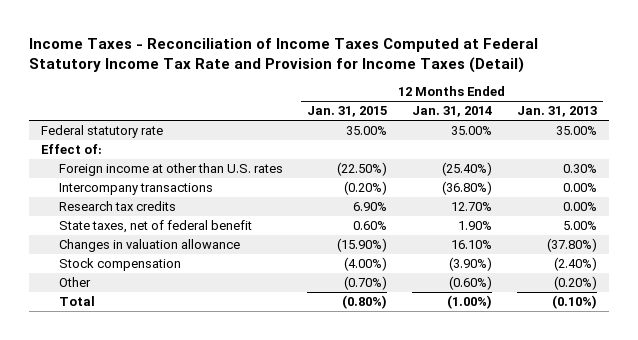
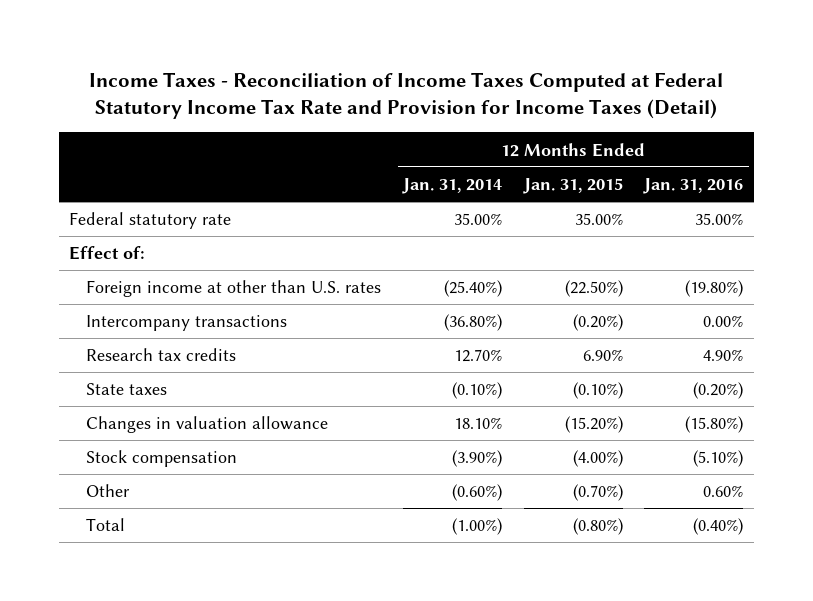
- | 12 Months Ended Jan. 31, 2015 | 12 Months Ended Jan. 31, 2014 | 12 Months Ended Jan. 31, 2013
+ | 12 Months Ended Jan. 31, 2014 | 12 Months Ended Jan. 31, 2015 | 12 Months Ended Jan. 31, 2016
- State taxes, net of federal benefit | 0.60% | 1.90% | 5.00%
- Changes in valuation allowance | (15.90%) | 16.10% | (37.80%)
+ State taxes | (0.10%) | (0.10%) | (0.20%)
+ Changes in valuation allowance | 18.10% | (15.20%) | (15.80%)

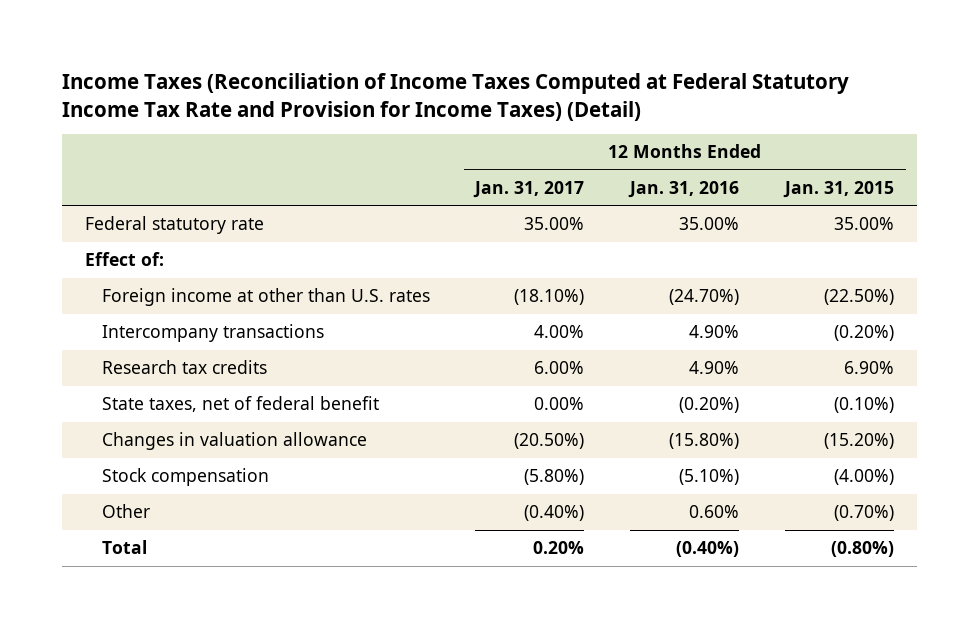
- Income Taxes - Reconciliation of Income Taxes Computed at Federal Statutory Income Tax Rate and Provision for Income Taxes (Detail)
+ Income Taxes (Reconciliation of Income Taxes Computed at Federal Statutory Income Tax Rate and Provision for Income Taxes) (Detail)
- | 12 Months Ended Jan. 31, 2014 | 12 Months Ended Jan. 31, 2015 | 12 Months Ended Jan. 31, 2016
+ | 12 Months Ended Jan. 31, 2017 | 12 Months Ended Jan. 31, 2016 | 12 Months Ended Jan. 31, 2015
- Foreign income at other than U.S. rates | (25.40%) | (22.50%) | (19.80%)
- Intercompany transactions | (36.80%) | (0.20%) | 0.00%
+ Foreign income at other than U.S. rates | (18.10%) | (24.70%) | (22.50%)
+ Intercompany transactions | 4.00% | 4.90% | (0.20%)
- State taxes | (0.10%) | (0.10%) | (0.20%)
+ State taxes, net of federal benefit | 0.00% | (0.20%) | (0.10%)

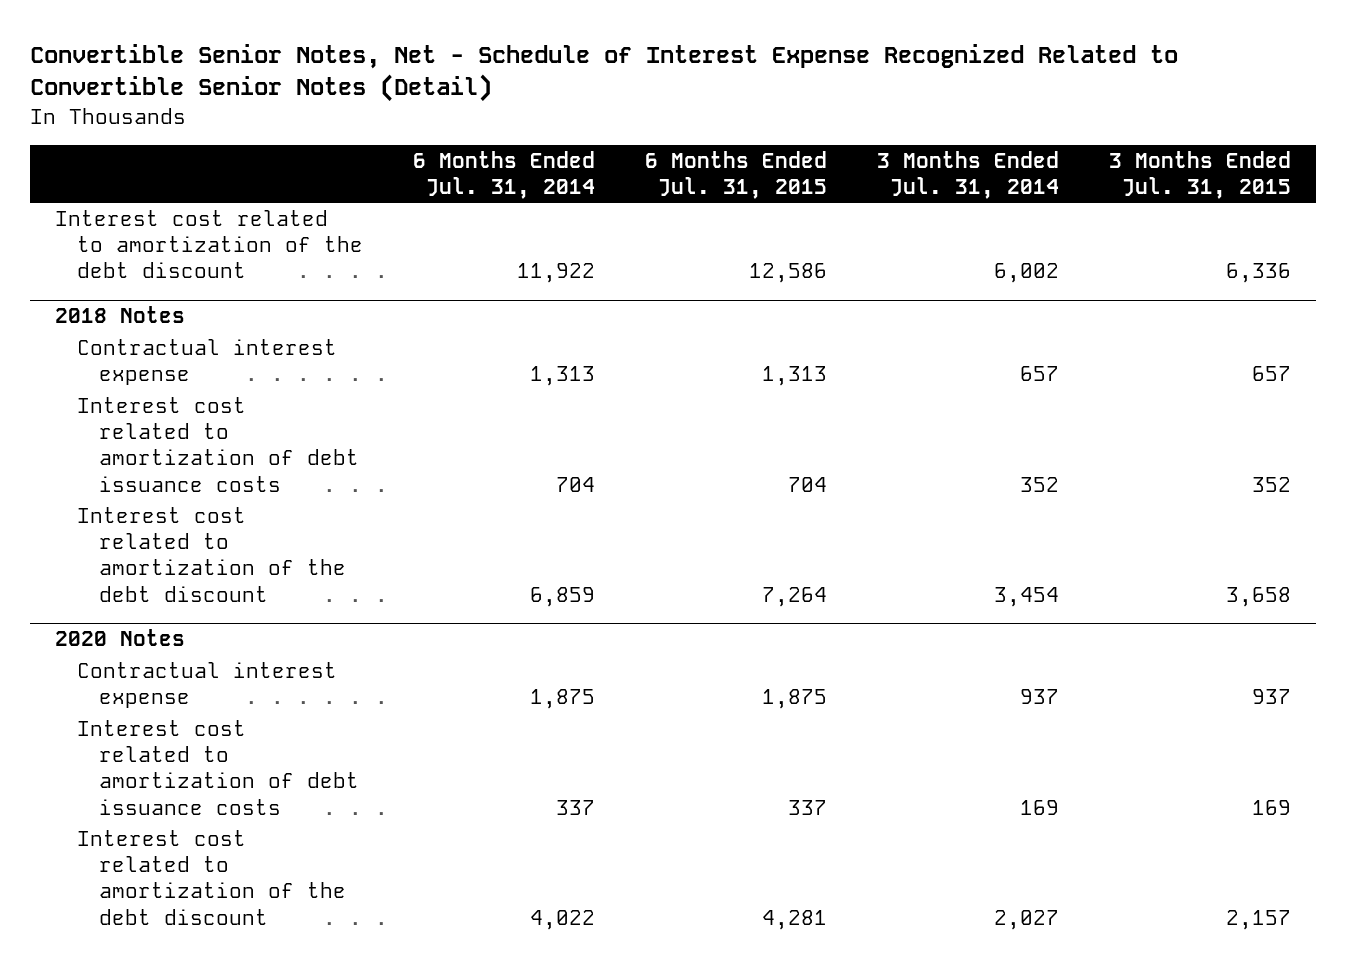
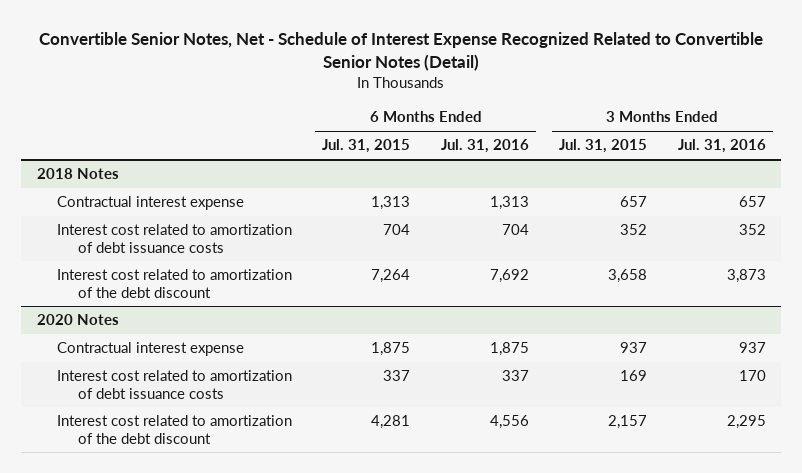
- | 6 Months Ended Jul. 31, 2014 | 6 Months Ended Jul. 31, 2015 | 3 Months Ended Jul. 31, 2014 | 3 Months Ended Jul. 31, 2015
+ | 6 Months Ended Jul. 31, 2015 | 6 Months Ended Jul. 31, 2016 | 3 Months Ended Jul. 31, 2015 | 3 Months Ended Jul. 31, 2016
- Interest cost related to amortization of the debt discount | 11,922 | 12,586 | 6,002 | 6,336

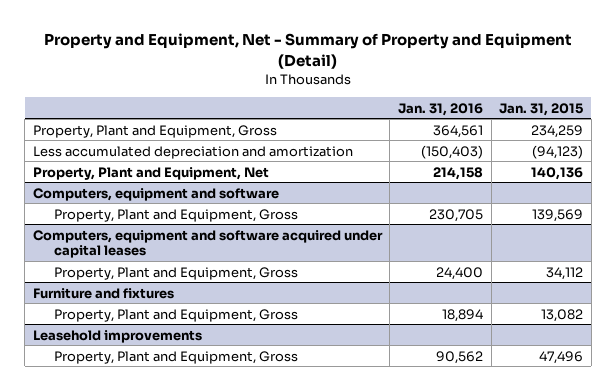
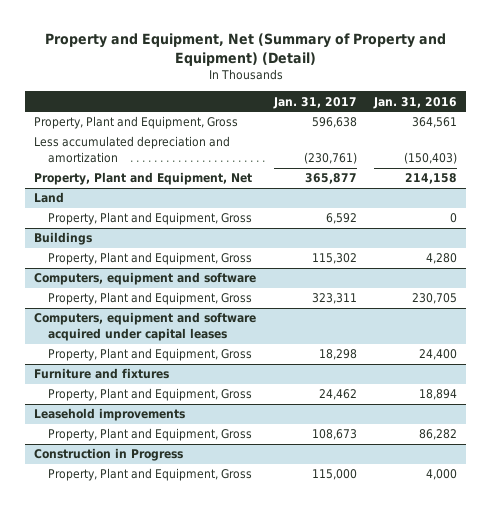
- Property and Equipment, Net - Summary of Property and Equipment (Detail)
+ Property and Equipment, Net (Summary of Property and Equipment) (Detail)
- | Jan. 31, 2016 | Jan. 31, 2015
+ | Jan. 31, 2017 | Jan. 31, 2016
+ Land
+ Property, Plant and Equipment, Gross | 6,592 | 0
+ Buildings
+ Property, Plant and Equipment, Gross | 115,302 | 4,280
@ Leasehold improvements
- Property, Plant and Equipment, Gross | 90,562 | 47,496
+ Property, Plant and Equipment, Gross | 108,673 | 86,282
+ Construction in Progress
+ Property, Plant and Equipment, Gross | 115,000 | 4,000

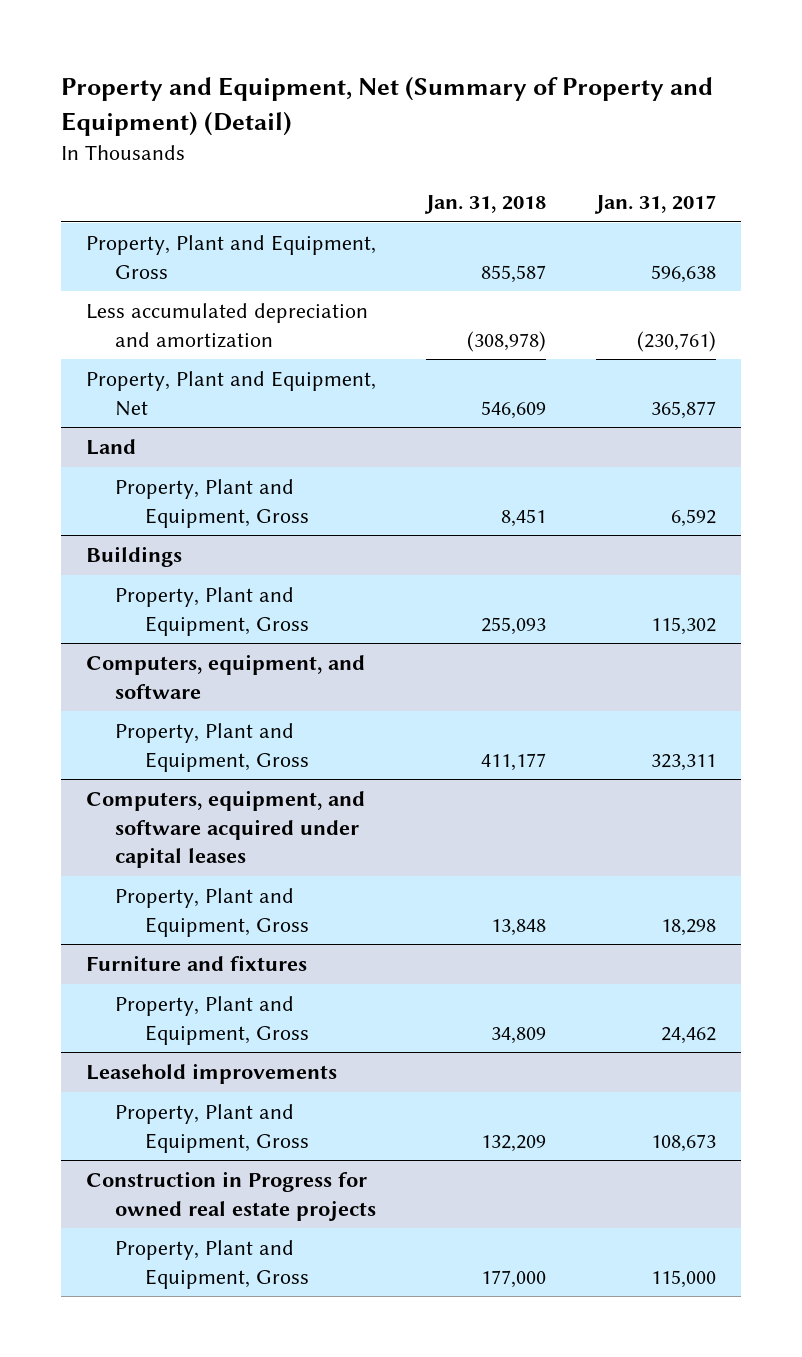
- | Jan. 31, 2017 | Jan. 31, 2016
+ | Jan. 31, 2018 | Jan. 31, 2017
- Computers, equipment and software
+ Computers, equipment, and software
- Computers, equipment and software acquired under capital leases
+ Computers, equipment, and software acquired under capital leases
- Construction in Progress
+ Construction in Progress for owned real estate projects

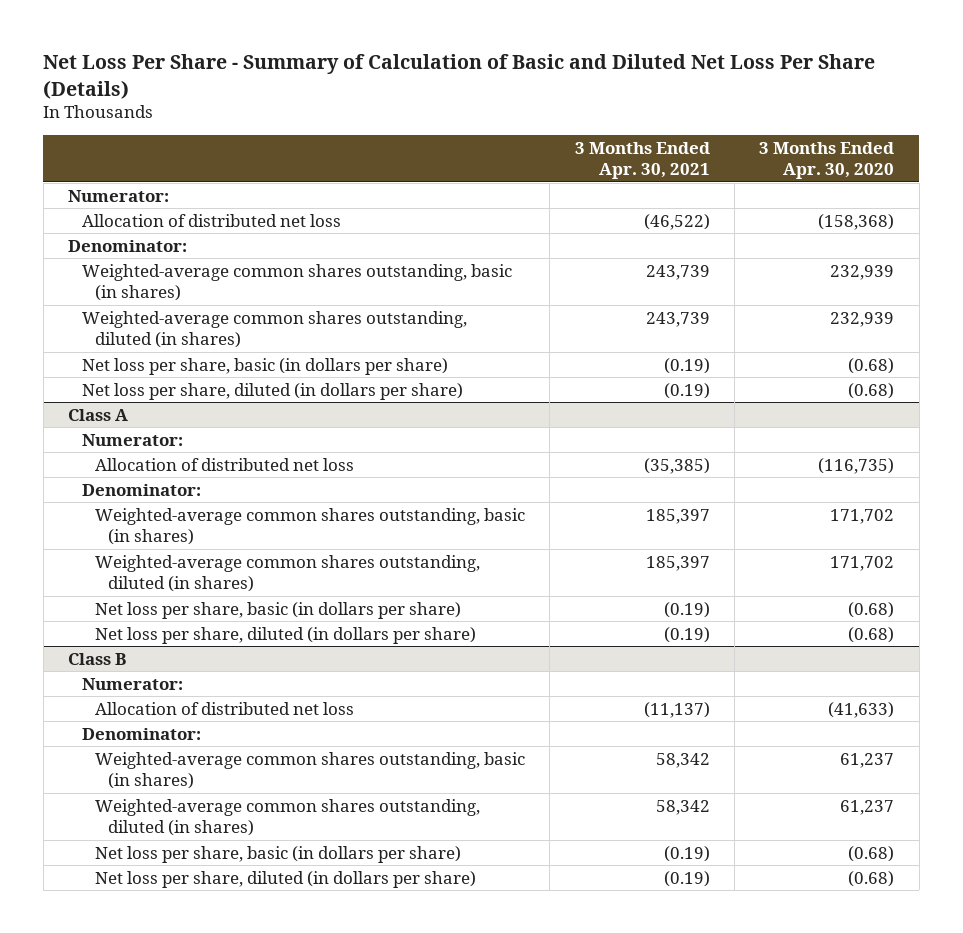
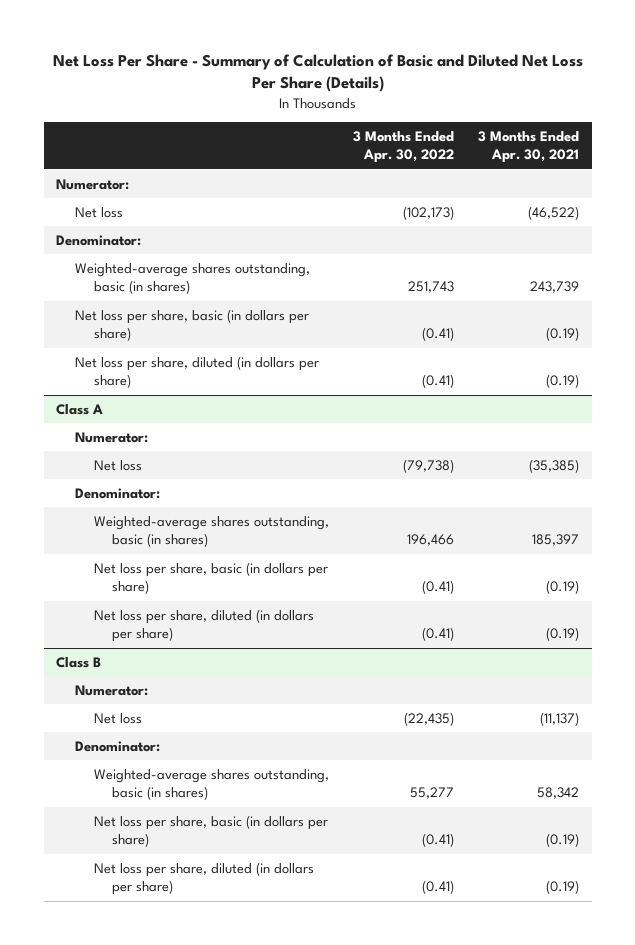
- | 3 Months Ended Apr. 30, 2021 | 3 Months Ended Apr. 30, 2020
+ | 3 Months Ended Apr. 30, 2022 | 3 Months Ended Apr. 30, 2021
- Allocation of distributed net loss | (46,522) | (158,368)
+ Net loss | (102,173) | (46,522)
- Weighted-average common shares outstanding, basic (in shares) | 243,739 | 232,939
- Weighted-average common shares outstanding, diluted (in shares) | 243,739 | 232,939
+ Weighted-average shares outstanding, basic (in shares) | 251,743 | 243,739
@ Class A
- Allocation of distributed net loss | (35,385) | (116,735)
+ Net loss | (79,738) | (35,385)
- Weighted-average common shares outstanding, basic (in shares) | 185,397 | 171,702
- Weighted-average common shares outstanding, diluted (in shares) | 185,397 | 171,702
+ Weighted-average shares outstanding, basic (in shares) | 196,466 | 185,397
@ Class B
- Allocation of distributed net loss | (11,137) | (41,633)
+ Net loss | (22,435) | (11,137)
- Weighted-average common shares outstanding, basic (in shares) | 58,342 | 61,237
- Weighted-average common shares outstanding, diluted (in shares) | 58,342 | 61,237
+ Weighted-average shares outstanding, basic (in shares) | 55,277 | 58,342

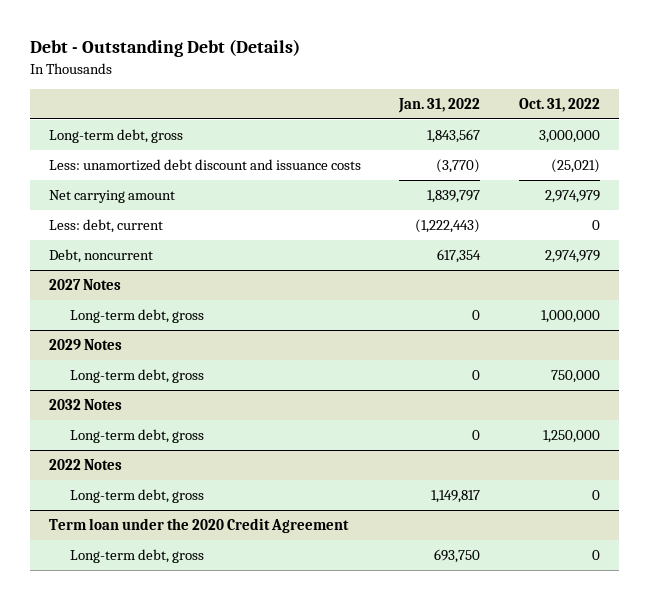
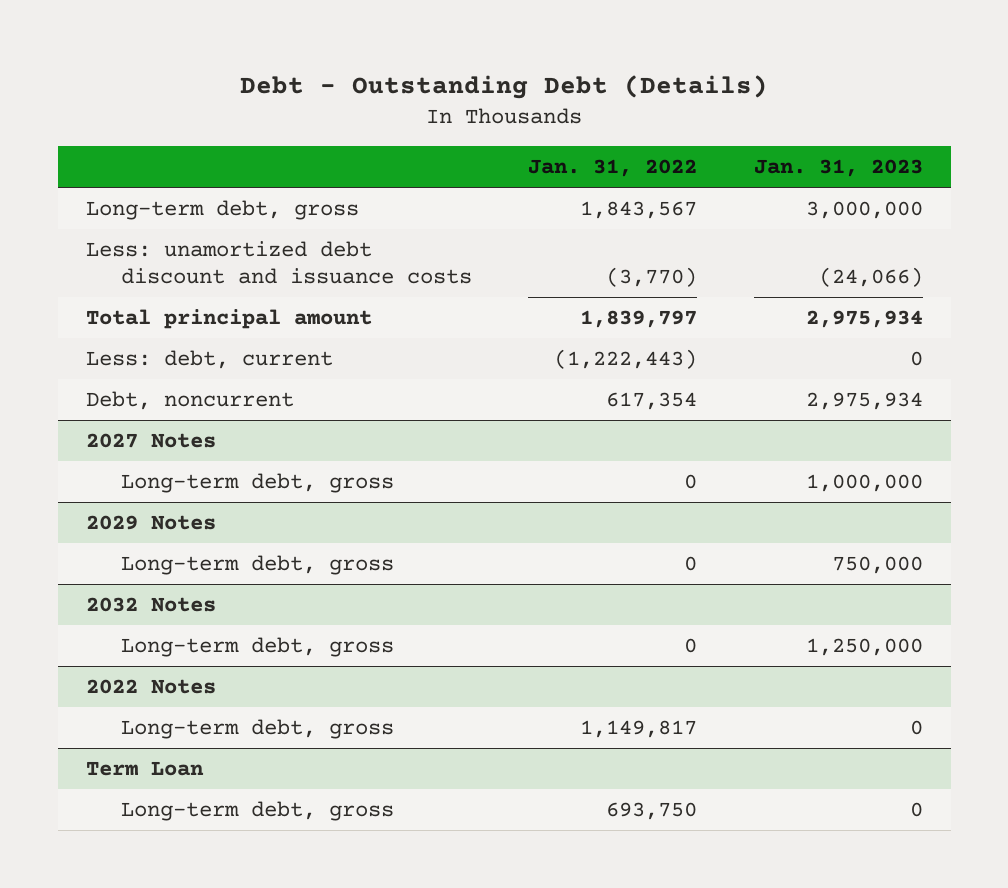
- | Jan. 31, 2022 | Oct. 31, 2022
+ | Jan. 31, 2022 | Jan. 31, 2023
- Net carrying amount | 1,839,797 | 2,974,979
+ Total principal amount | 1,839,797 | 2,975,934
- Term loan under the 2020 Credit Agreement
+ Term Loan

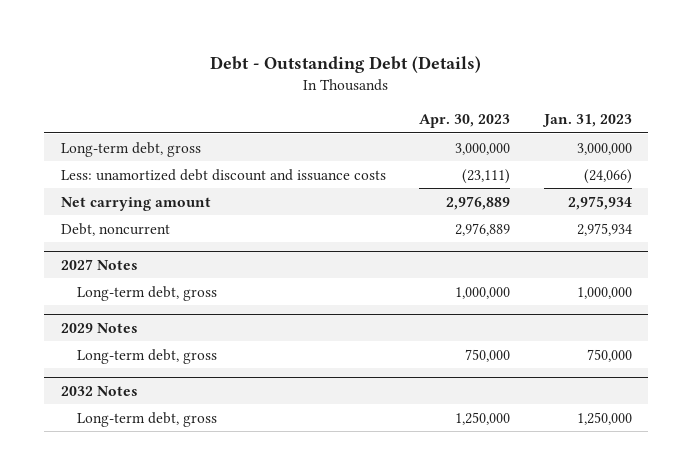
- | Jan. 31, 2022 | Jan. 31, 2023
+ | Apr. 30, 2023 | Jan. 31, 2023
- Total principal amount | 1,839,797 | 2,975,934
- Less: debt, current | (1,222,443) | 0
+ Net carrying amount | 2,976,889 | 2,975,934
- 2022 Notes
- Long-term debt, gross | 1,149,817 | 0
- Term Loan
- Long-term debt, gross | 693,750 | 0

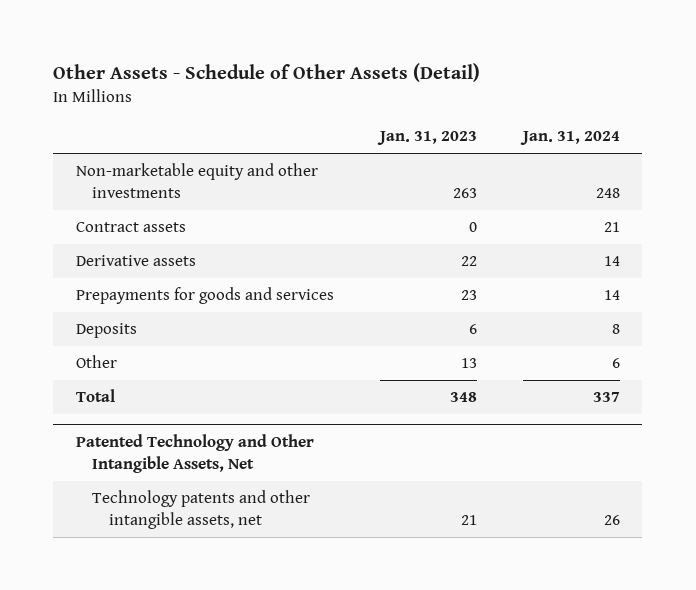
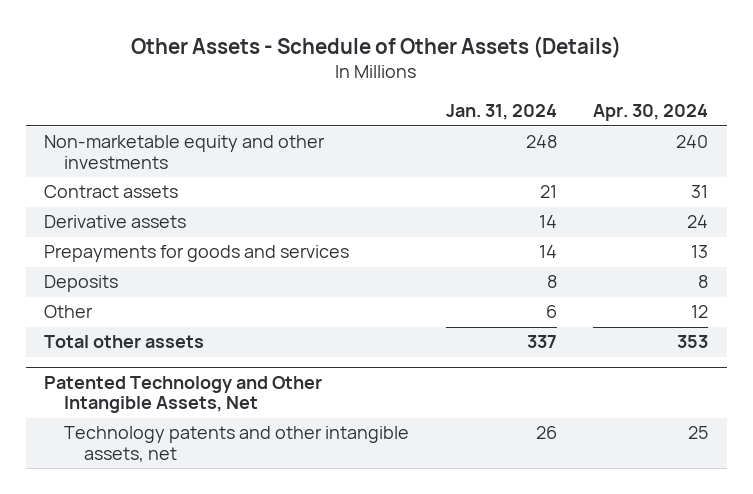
- Other Assets - Schedule of Other Assets (Detail)
+ Other Assets - Schedule of Other Assets (Details)
- | Jan. 31, 2023 | Jan. 31, 2024
+ | Jan. 31, 2024 | Apr. 30, 2024
- Total | 348 | 337
+ Total other assets | 337 | 353

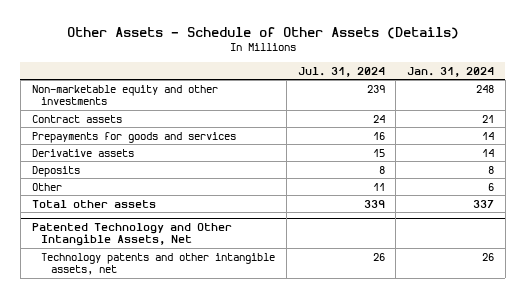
- | Jan. 31, 2024 | Apr. 30, 2024
+ | Jul. 31, 2024 | Jan. 31, 2024
moved down: Derivative assets | 15 | 14

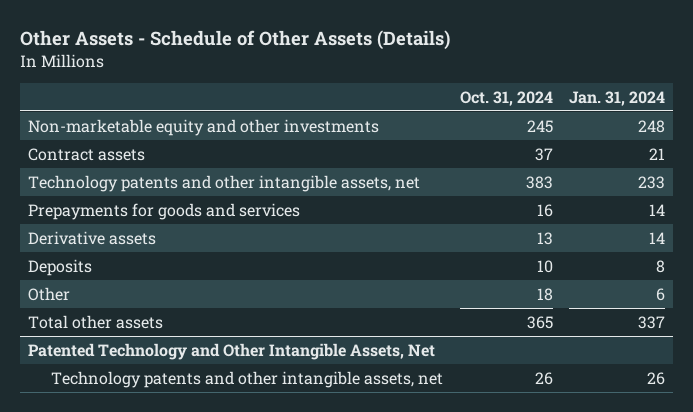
- | Jul. 31, 2024 | Jan. 31, 2024
+ | Oct. 31, 2024 | Jan. 31, 2024
+ Technology patents and other intangible assets, net | 383 | 233

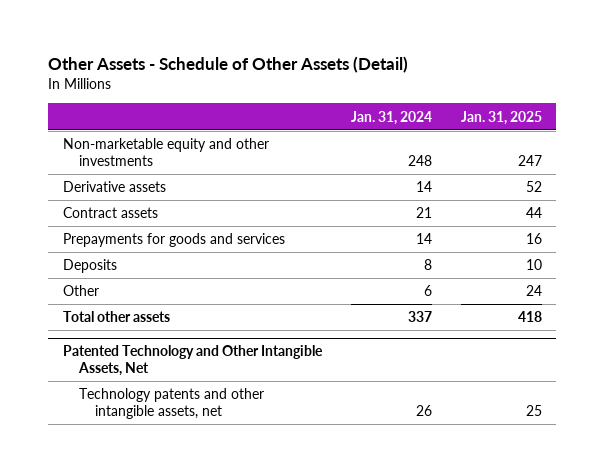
- Other Assets - Schedule of Other Assets (Details)
+ Other Assets - Schedule of Other Assets (Detail)
- | Oct. 31, 2024 | Jan. 31, 2024
+ | Jan. 31, 2024 | Jan. 31, 2025
moved up: Derivative assets | 14 | 52
- Technology patents and other intangible assets, net | 383 | 233

